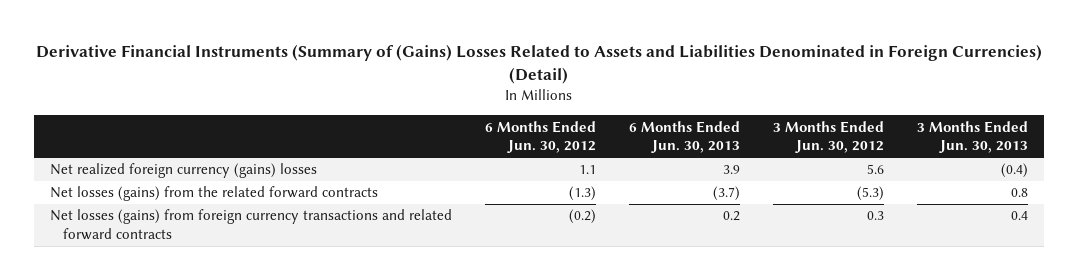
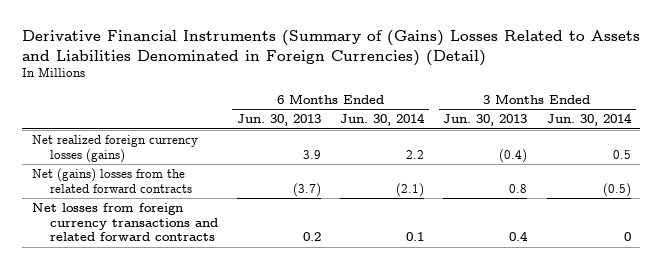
- | 6 Months Ended Jun. 30, 2012 | 6 Months Ended Jun. 30, 2013 | 3 Months Ended Jun. 30, 2012 | 3 Months Ended Jun. 30, 2013
+ | 6 Months Ended Jun. 30, 2013 | 6 Months Ended Jun. 30, 2014 | 3 Months Ended Jun. 30, 2013 | 3 Months Ended Jun. 30, 2014
- Net realized foreign currency (gains) losses | 1.1 | 3.9 | 5.6 | (0.4)
- Net losses (gains) from the related forward contracts | (1.3) | (3.7) | (5.3) | 0.8
- Net losses (gains) from foreign currency transactions and related forward contracts | (0.2) | 0.2 | 0.3 | 0.4
+ Net realized foreign currency losses (gains) | 3.9 | 2.2 | (0.4) | 0.5
+ Net (gains) losses from the related forward contracts | (3.7) | (2.1) | 0.8 | (0.5)
+ Net losses from foreign currency transactions and related forward contracts | 0.2 | 0.1 | 0.4 | 0

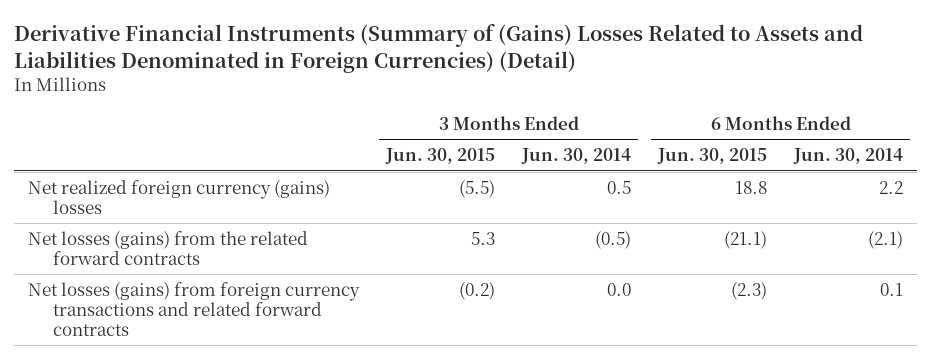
- | 6 Months Ended Jun. 30, 2013 | 6 Months Ended Jun. 30, 2014 | 3 Months Ended Jun. 30, 2013 | 3 Months Ended Jun. 30, 2014
+ | 3 Months Ended Jun. 30, 2015 | 3 Months Ended Jun. 30, 2014 | 6 Months Ended Jun. 30, 2015 | 6 Months Ended Jun. 30, 2014
- Net realized foreign currency losses (gains) | 3.9 | 2.2 | (0.4) | 0.5
- Net (gains) losses from the related forward contracts | (3.7) | (2.1) | 0.8 | (0.5)
- Net losses from foreign currency transactions and related forward contracts | 0.2 | 0.1 | 0.4 | 0
+ Net realized foreign currency (gains) losses | (5.5) | 0.5 | 18.8 | 2.2
+ Net losses (gains) from the related forward contracts | 5.3 | (0.5) | (21.1) | (2.1)
+ Net losses (gains) from foreign currency transactions and related forward contracts | (0.2) | 0.0 | (2.3) | 0.1

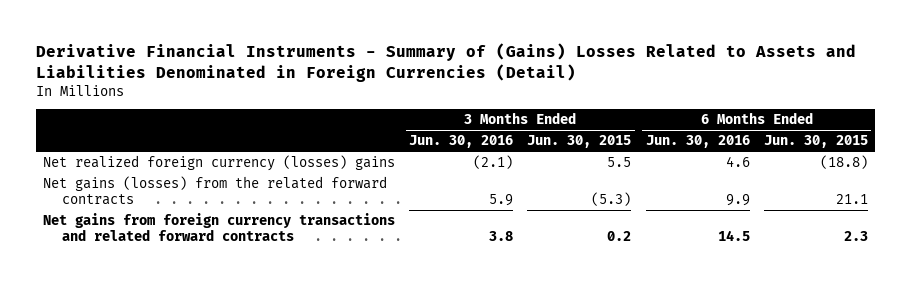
- Derivative Financial Instruments (Summary of (Gains) Losses Related to Assets and Liabilities Denominated in Foreign Currencies) (Detail)
+ Derivative Financial Instruments - Summary of (Gains) Losses Related to Assets and Liabilities Denominated in Foreign Currencies (Detail)
- | 3 Months Ended Jun. 30, 2015 | 3 Months Ended Jun. 30, 2014 | 6 Months Ended Jun. 30, 2015 | 6 Months Ended Jun. 30, 2014
+ | 3 Months Ended Jun. 30, 2016 | 3 Months Ended Jun. 30, 2015 | 6 Months Ended Jun. 30, 2016 | 6 Months Ended Jun. 30, 2015
- Net realized foreign currency (gains) losses | (5.5) | 0.5 | 18.8 | 2.2
- Net losses (gains) from the related forward contracts | 5.3 | (0.5) | (21.1) | (2.1)
- Net losses (gains) from foreign currency transactions and related forward contracts | (0.2) | 0.0 | (2.3) | 0.1
+ Net realized foreign currency (losses) gains | (2.1) | 5.5 | 4.6 | (18.8)
+ Net gains (losses) from the related forward contracts | 5.9 | (5.3) | 9.9 | 21.1
+ Net gains from foreign currency transactions and related forward contracts | 3.8 | 0.2 | 14.5 | 2.3

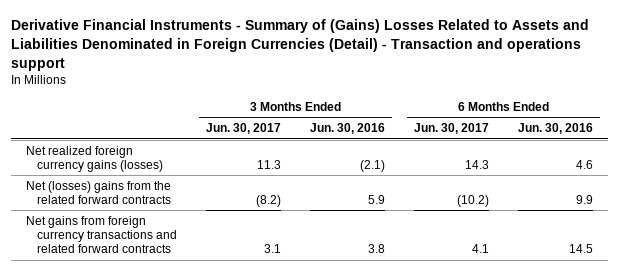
- Derivative Financial Instruments - Summary of (Gains) Losses Related to Assets and Liabilities Denominated in Foreign Currencies (Detail)
+ Derivative Financial Instruments - Summary of (Gains) Losses Related to Assets and Liabilities Denominated in Foreign Currencies (Detail) - Transaction and operations support
- | 3 Months Ended Jun. 30, 2016 | 3 Months Ended Jun. 30, 2015 | 6 Months Ended Jun. 30, 2016 | 6 Months Ended Jun. 30, 2015
+ | 3 Months Ended Jun. 30, 2017 | 3 Months Ended Jun. 30, 2016 | 6 Months Ended Jun. 30, 2017 | 6 Months Ended Jun. 30, 2016
- Net realized foreign currency (losses) gains | (2.1) | 5.5 | 4.6 | (18.8)
- Net gains (losses) from the related forward contracts | 5.9 | (5.3) | 9.9 | 21.1
+ Net realized foreign currency gains (losses) | 11.3 | (2.1) | 14.3 | 4.6
+ Net (losses) gains from the related forward contracts | (8.2) | 5.9 | (10.2) | 9.9

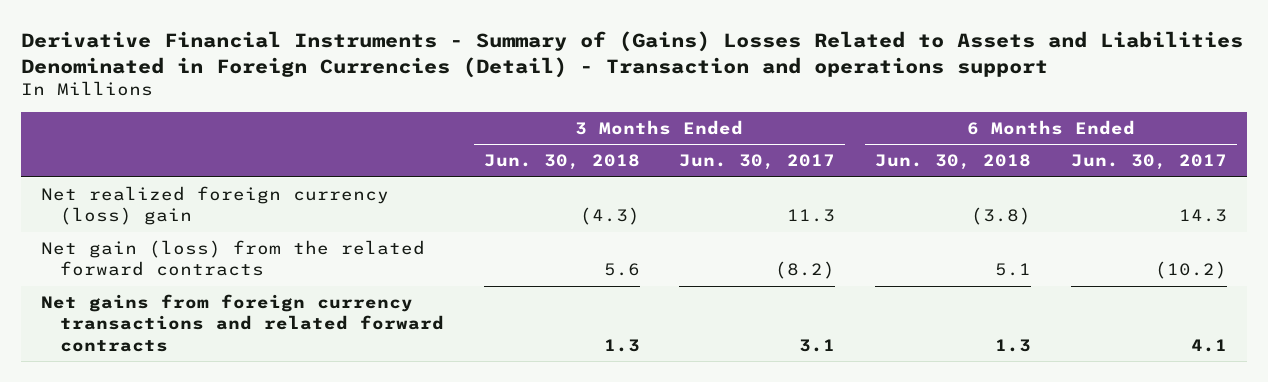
- | 3 Months Ended Jun. 30, 2017 | 3 Months Ended Jun. 30, 2016 | 6 Months Ended Jun. 30, 2017 | 6 Months Ended Jun. 30, 2016
+ | 3 Months Ended Jun. 30, 2018 | 3 Months Ended Jun. 30, 2017 | 6 Months Ended Jun. 30, 2018 | 6 Months Ended Jun. 30, 2017
- Net realized foreign currency gains (losses) | 11.3 | (2.1) | 14.3 | 4.6
- Net (losses) gains from the related forward contracts | (8.2) | 5.9 | (10.2) | 9.9
+ Net realized foreign currency (loss) gain | (4.3) | 11.3 | (3.8) | 14.3
+ Net gain (loss) from the related forward contracts | 5.6 | (8.2) | 5.1 | (10.2)

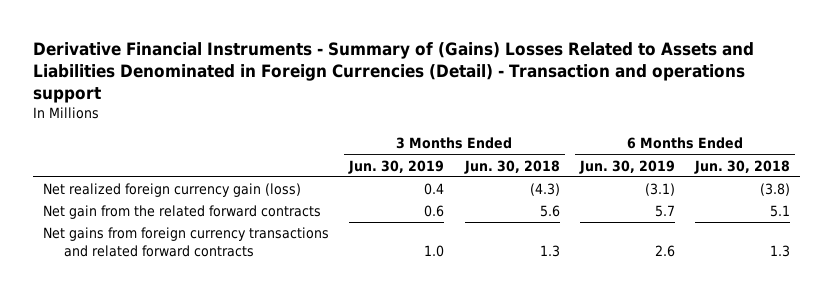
- | 3 Months Ended Jun. 30, 2018 | 3 Months Ended Jun. 30, 2017 | 6 Months Ended Jun. 30, 2018 | 6 Months Ended Jun. 30, 2017
+ | 3 Months Ended Jun. 30, 2019 | 3 Months Ended Jun. 30, 2018 | 6 Months Ended Jun. 30, 2019 | 6 Months Ended Jun. 30, 2018
- Net realized foreign currency (loss) gain | (4.3) | 11.3 | (3.8) | 14.3
- Net gain (loss) from the related forward contracts | 5.6 | (8.2) | 5.1 | (10.2)
+ Net realized foreign currency gain (loss) | 0.4 | (4.3) | (3.1) | (3.8)
+ Net gain from the related forward contracts | 0.6 | 5.6 | 5.7 | 5.1

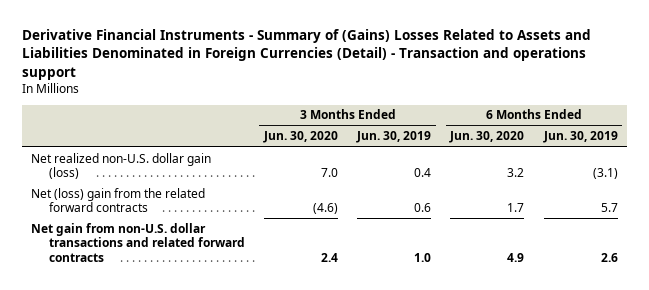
- | 3 Months Ended Jun. 30, 2019 | 3 Months Ended Jun. 30, 2018 | 6 Months Ended Jun. 30, 2019 | 6 Months Ended Jun. 30, 2018
+ | 3 Months Ended Jun. 30, 2020 | 3 Months Ended Jun. 30, 2019 | 6 Months Ended Jun. 30, 2020 | 6 Months Ended Jun. 30, 2019
- Net realized foreign currency gain (loss) | 0.4 | (4.3) | (3.1) | (3.8)
- Net gain from the related forward contracts | 0.6 | 5.6 | 5.7 | 5.1
- Net gains from foreign currency transactions and related forward contracts | 1.0 | 1.3 | 2.6 | 1.3
+ Net realized non-U.S. dollar gain (loss) | 7.0 | 0.4 | 3.2 | (3.1)
+ Net (loss) gain from the related forward contracts | (4.6) | 0.6 | 1.7 | 5.7
+ Net gain from non-U.S. dollar transactions and related forward contracts | 2.4 | 1.0 | 4.9 | 2.6

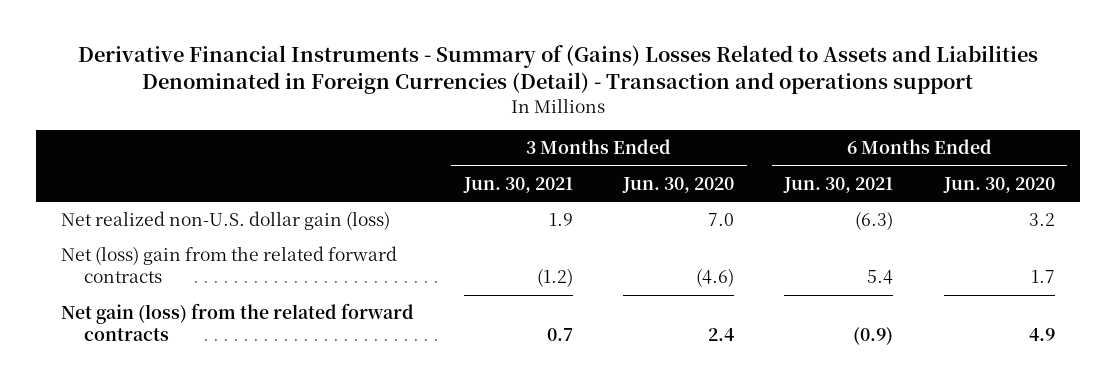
- | 3 Months Ended Jun. 30, 2020 | 3 Months Ended Jun. 30, 2019 | 6 Months Ended Jun. 30, 2020 | 6 Months Ended Jun. 30, 2019
+ | 3 Months Ended Jun. 30, 2021 | 3 Months Ended Jun. 30, 2020 | 6 Months Ended Jun. 30, 2021 | 6 Months Ended Jun. 30, 2020
- Net gain from non-U.S. dollar transactions and related forward contracts | 2.4 | 1.0 | 4.9 | 2.6
+ Net gain (loss) from the related forward contracts | 0.7 | 2.4 | (0.9) | 4.9

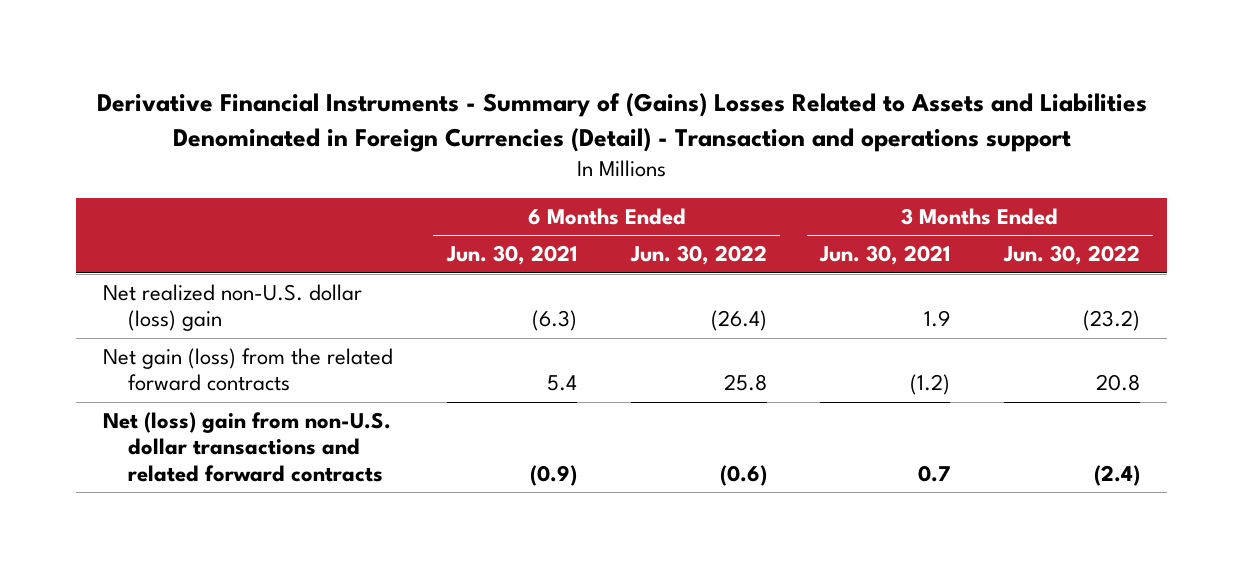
- | 3 Months Ended Jun. 30, 2021 | 3 Months Ended Jun. 30, 2020 | 6 Months Ended Jun. 30, 2021 | 6 Months Ended Jun. 30, 2020
+ | 6 Months Ended Jun. 30, 2021 | 6 Months Ended Jun. 30, 2022 | 3 Months Ended Jun. 30, 2021 | 3 Months Ended Jun. 30, 2022
- Net realized non-U.S. dollar gain (loss) | 1.9 | 7.0 | (6.3) | 3.2
- Net (loss) gain from the related forward contracts | (1.2) | (4.6) | 5.4 | 1.7
- Net gain (loss) from the related forward contracts | 0.7 | 2.4 | (0.9) | 4.9
+ Net realized non-U.S. dollar (loss) gain | (6.3) | (26.4) | 1.9 | (23.2)
+ Net gain (loss) from the related forward contracts | 5.4 | 25.8 | (1.2) | 20.8
+ Net (loss) gain from non-U.S. dollar transactions and related forward contracts | (0.9) | (0.6) | 0.7 | (2.4)

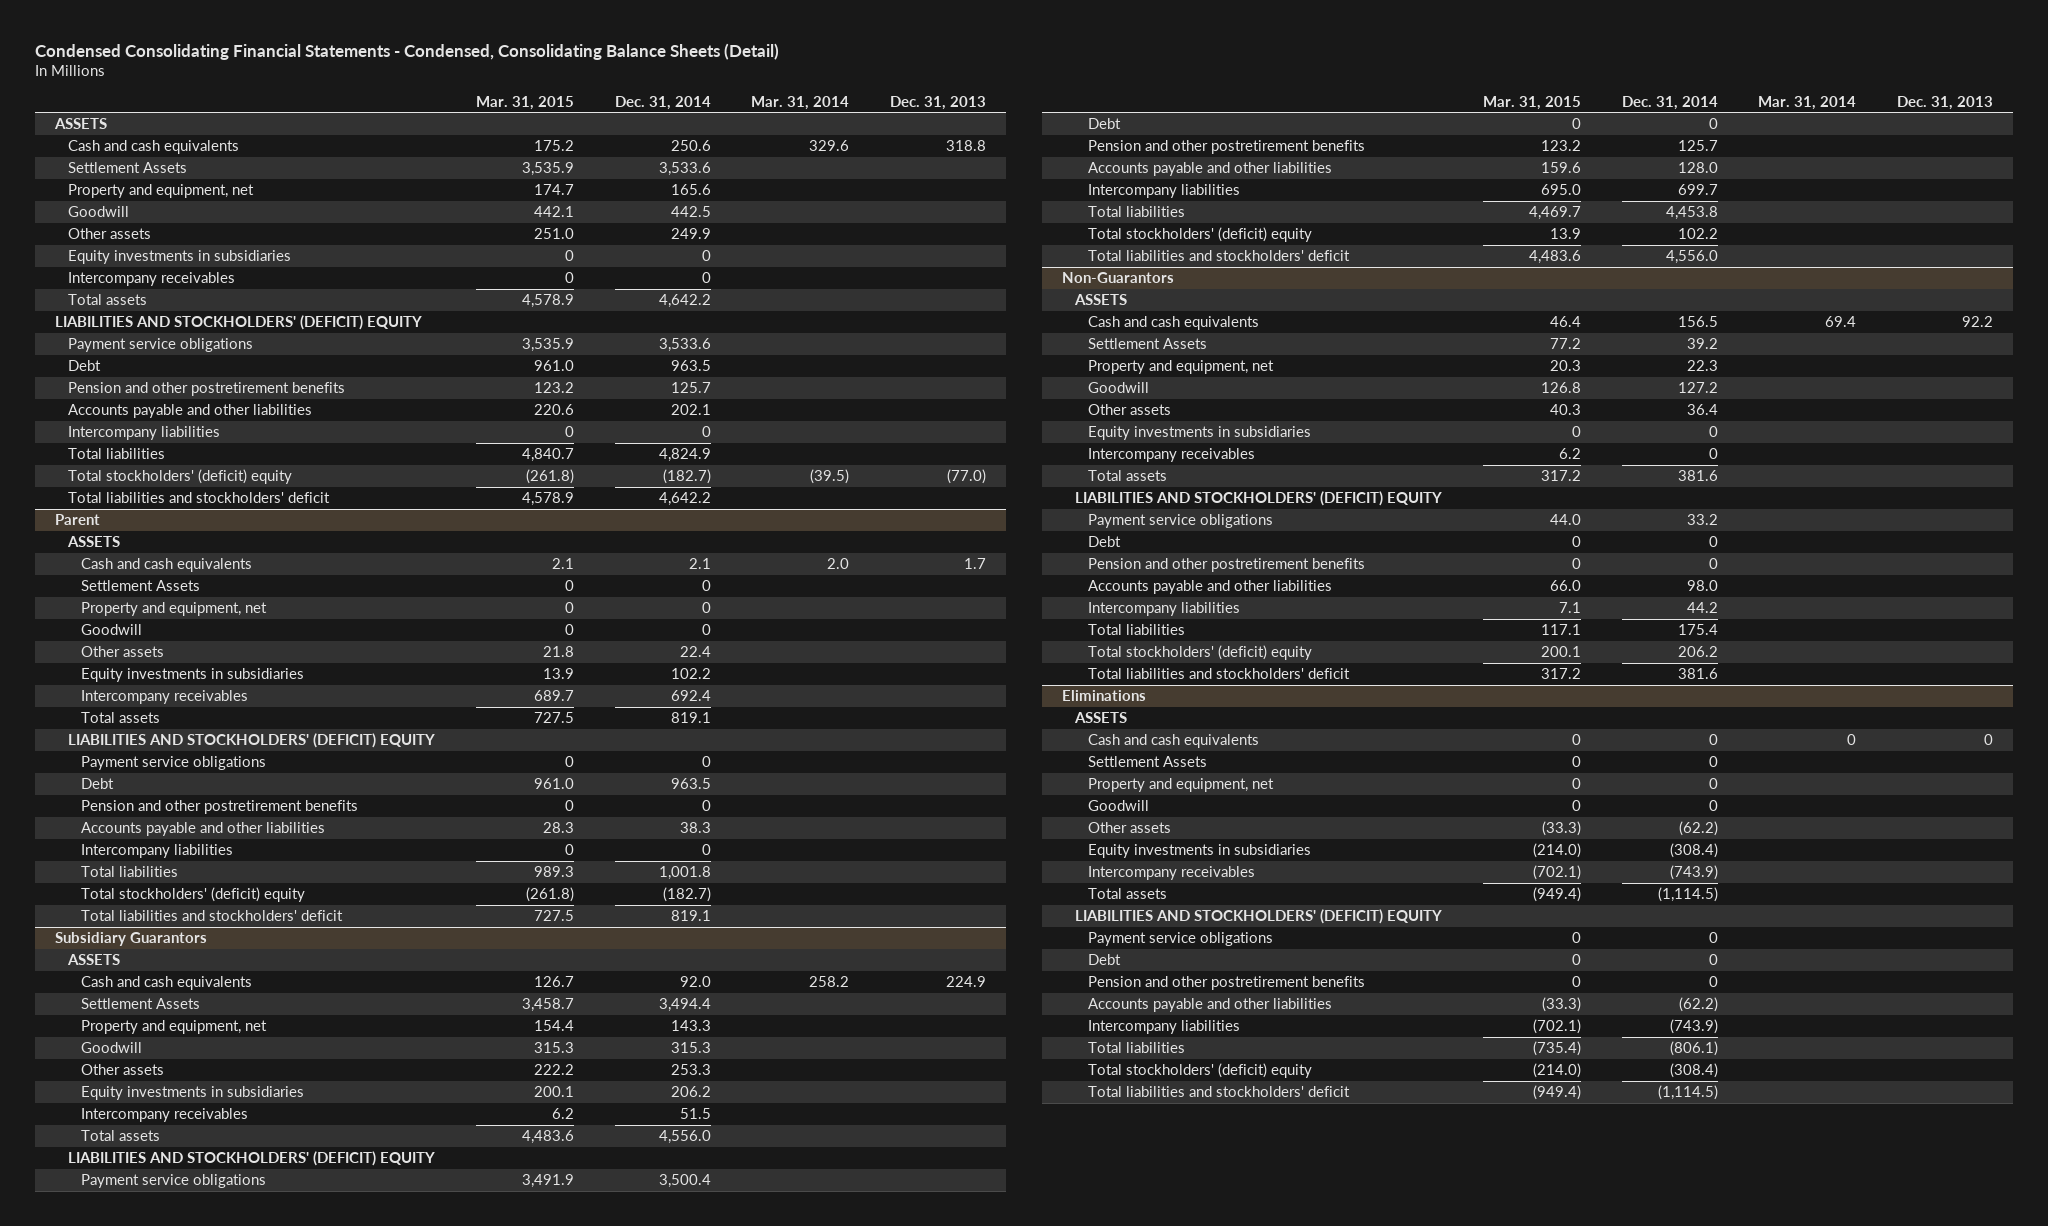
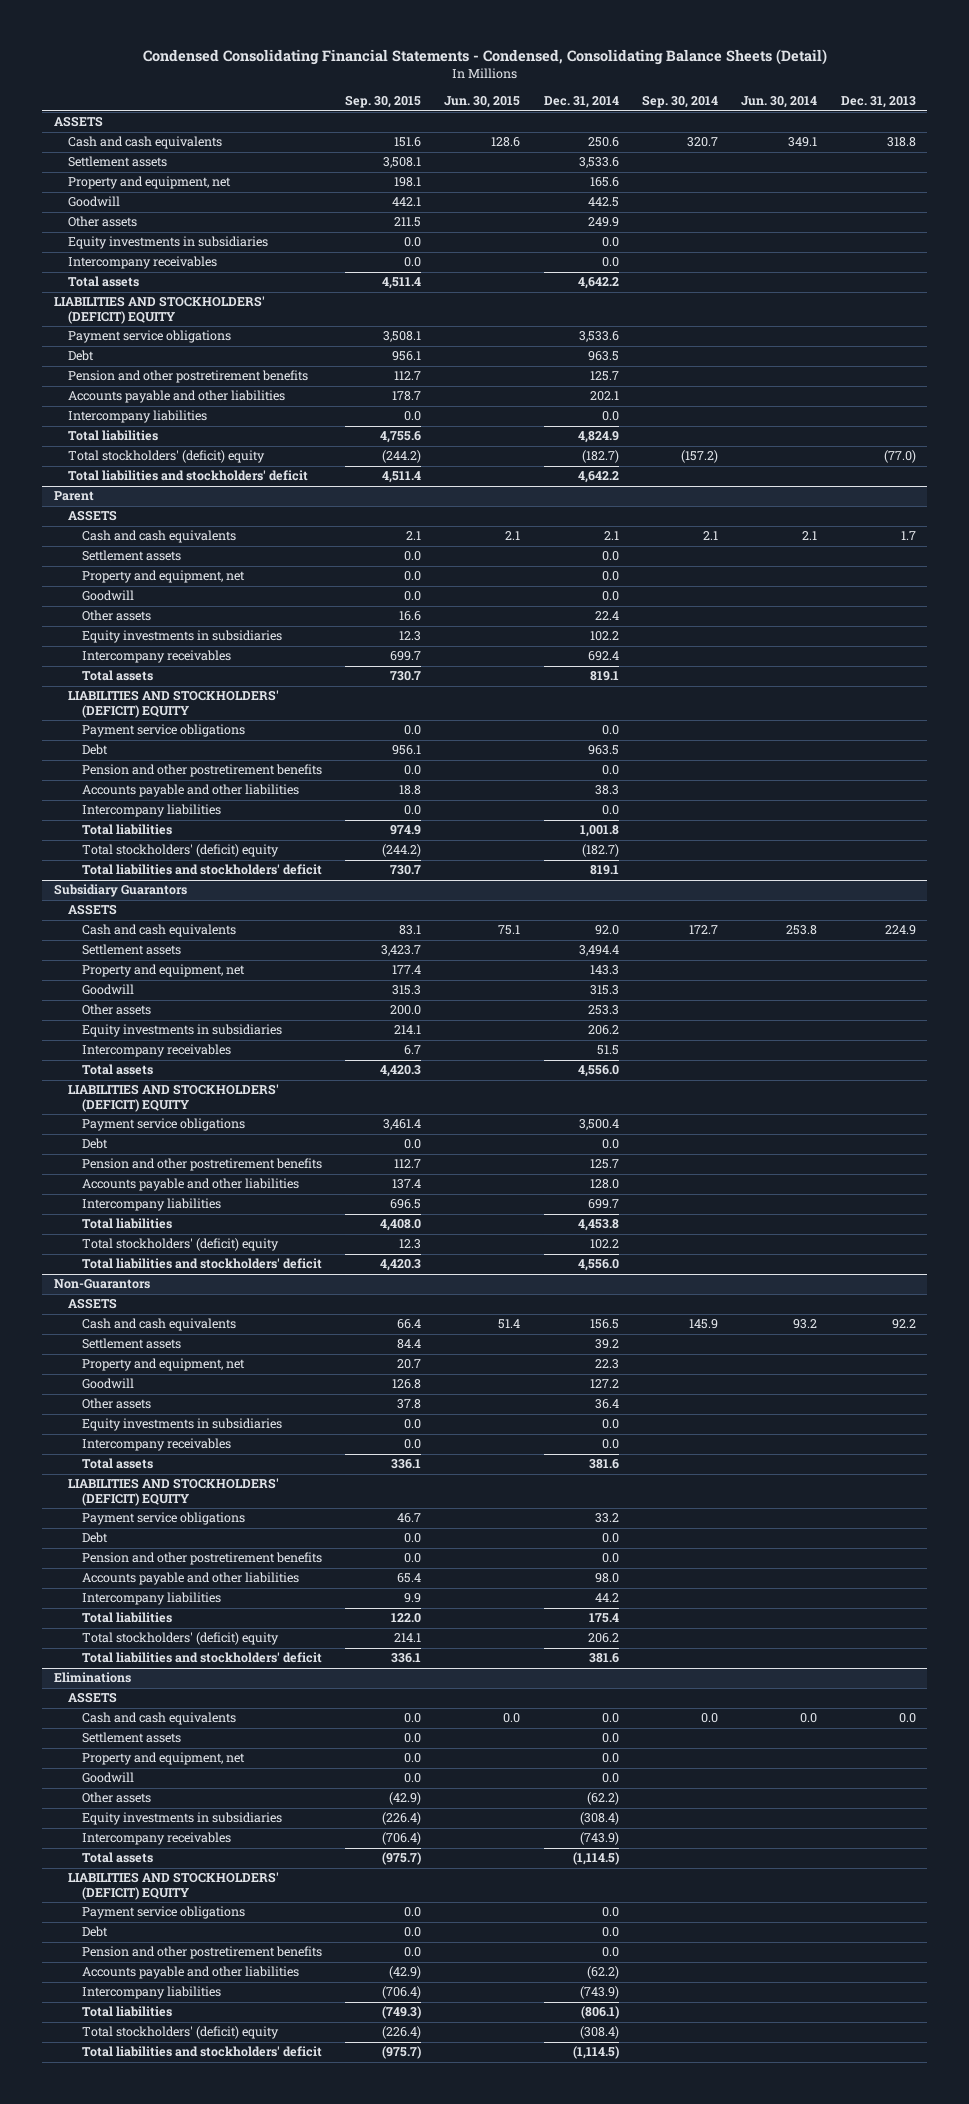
- | Mar. 31, 2015 | Dec. 31, 2014 | Mar. 31, 2014 | Dec. 31, 2013
+ | Sep. 30, 2015 | Jun. 30, 2015 | Dec. 31, 2014 | Sep. 30, 2014 | Jun. 30, 2014 | Dec. 31, 2013
- Settlement Assets | 3,535.9 | 3,533.6 | |
+ Settlement assets | 3,508.1 | | 3,533.6 | | |
- Equity investments in subsidiaries | 0 | 0 | |
- Intercompany receivables | 0 | 0 | |
+ Equity investments in subsidiaries | 0.0 | | 0.0 | | |
+ Intercompany receivables | 0.0 | | 0.0 | | |
- Intercompany liabilities | 0 | 0 | |
+ Intercompany liabilities | 0.0 | | 0.0 | | |
@ Parent
- Settlement Assets | 0 | 0 | |
- Property and equipment, net | 0 | 0 | |
- Goodwill | 0 | 0 | |
+ Settlement assets | 0.0 | | 0.0 | | |
+ Property and equipment, net | 0.0 | | 0.0 | | |
+ Goodwill | 0.0 | | 0.0 | | |
- Payment service obligations | 0 | 0 | |
+ Payment service obligations | 0.0 | | 0.0 | | |
- Pension and other postretirement benefits | 0 | 0 | |
+ Pension and other postretirement benefits | 0.0 | | 0.0 | | |
- Intercompany liabilities | 0 | 0 | |
+ Intercompany liabilities | 0.0 | | 0.0 | | |
@ Subsidiary Guarantors
- Settlement Assets | 3,458.7 | 3,494.4 | |
+ Settlement assets | 3,423.7 | | 3,494.4 | | |
- Debt | 0 | 0 | |
+ Debt | 0.0 | | 0.0 | | |
@ Non-Guarantors
- Settlement Assets | 77.2 | 39.2 | |
+ Settlement assets | 84.4 | | 39.2 | | |
- Equity investments in subsidiaries | 0 | 0 | |
- Intercompany receivables | 6.2 | 0 | |
+ Equity investments in subsidiaries | 0.0 | | 0.0 | | |
+ Intercompany receivables | 0.0 | | 0.0 | | |
- Debt | 0 | 0 | |
- Pension and other postretirement benefits | 0 | 0 | |
+ Debt | 0.0 | | 0.0 | | |
+ Pension and other postretirement benefits | 0.0 | | 0.0 | | |
@ Eliminations
- Cash and cash equivalents | 0 | 0 | 0 | 0
- Settlement Assets | 0 | 0 | |
- Property and equipment, net | 0 | 0 | |
- Goodwill | 0 | 0 | |
+ Cash and cash equivalents | 0.0 | 0.0 | 0.0 | 0.0 | 0.0 | 0.0
+ Settlement assets | 0.0 | | 0.0 | | |
+ Property and equipment, net | 0.0 | | 0.0 | | |
+ Goodwill | 0.0 | | 0.0 | | |
- Payment service obligations | 0 | 0 | |
- Debt | 0 | 0 | |
- Pension and other postretirement benefits | 0 | 0 | |
+ Payment service obligations | 0.0 | | 0.0 | | |
+ Debt | 0.0 | | 0.0 | | |
+ Pension and other postretirement benefits | 0.0 | | 0.0 | | |

